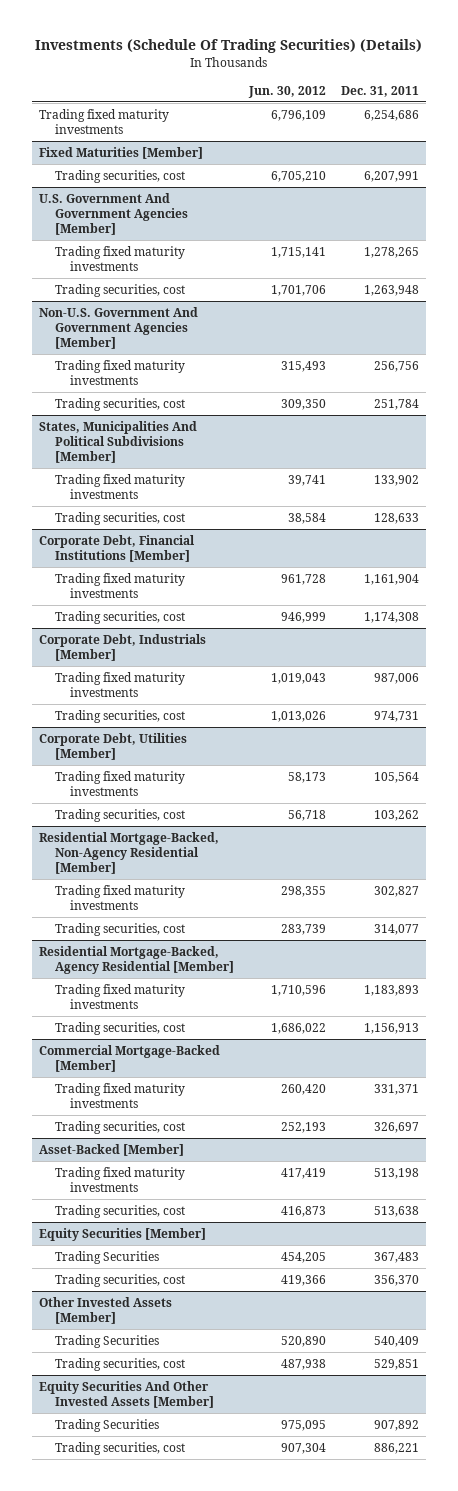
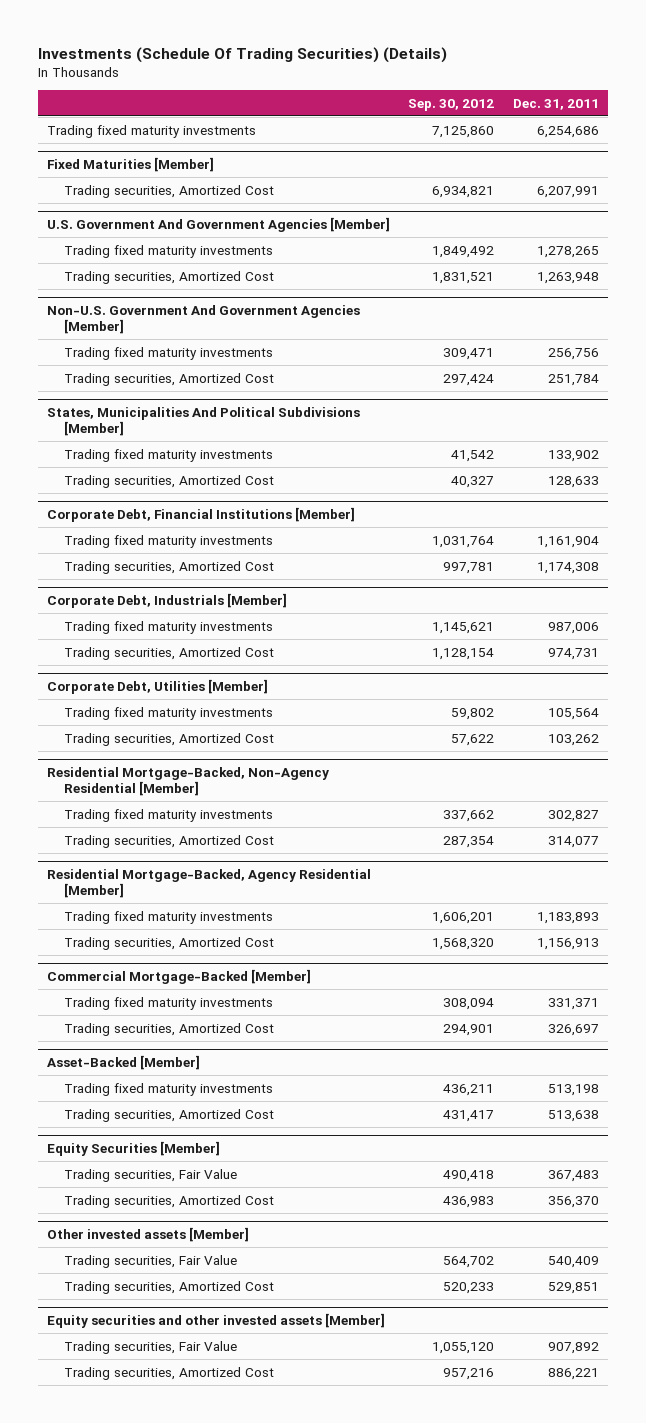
- | Jun. 30, 2012 | Dec. 31, 2011
+ | Sep. 30, 2012 | Dec. 31, 2011
@ Fixed Maturities [Member]
- Trading securities, cost | 6,705,210 | 6,207,991
+ Trading securities, Amortized Cost | 6,934,821 | 6,207,991
@ U.S. Government And Government Agencies [Member]
- Trading securities, cost | 1,701,706 | 1,263,948
+ Trading securities, Amortized Cost | 1,831,521 | 1,263,948
@ Non-U.S. Government And Government Agencies [Member]
- Trading securities, cost | 309,350 | 251,784
+ Trading securities, Amortized Cost | 297,424 | 251,784
@ States, Municipalities And Political Subdivisions [Member]
- Trading securities, cost | 38,584 | 128,633
+ Trading securities, Amortized Cost | 40,327 | 128,633
@ Corporate Debt, Financial Institutions [Member]
- Trading securities, cost | 946,999 | 1,174,308
+ Trading securities, Amortized Cost | 997,781 | 1,174,308
@ Corporate Debt, Industrials [Member]
- Trading securities, cost | 1,013,026 | 974,731
+ Trading securities, Amortized Cost | 1,128,154 | 974,731
@ Corporate Debt, Utilities [Member]
- Trading securities, cost | 56,718 | 103,262
+ Trading securities, Amortized Cost | 57,622 | 103,262
@ Residential Mortgage-Backed, Non-Agency Residential [Member]
- Trading securities, cost | 283,739 | 314,077
+ Trading securities, Amortized Cost | 287,354 | 314,077
@ Residential Mortgage-Backed, Agency Residential [Member]
- Trading securities, cost | 1,686,022 | 1,156,913
+ Trading securities, Amortized Cost | 1,568,320 | 1,156,913
@ Commercial Mortgage-Backed [Member]
- Trading securities, cost | 252,193 | 326,697
+ Trading securities, Amortized Cost | 294,901 | 326,697
@ Asset-Backed [Member]
- Trading securities, cost | 416,873 | 513,638
+ Trading securities, Amortized Cost | 431,417 | 513,638
@ Equity Securities [Member]
- Trading Securities | 454,205 | 367,483
- Trading securities, cost | 419,366 | 356,370
- Other Invested Assets [Member]
- Trading Securities | 520,890 | 540,409
- Trading securities, cost | 487,938 | 529,851
- Equity Securities And Other Invested Assets [Member]
- Trading Securities | 975,095 | 907,892
- Trading securities, cost | 907,304 | 886,221
@ Equity Securities [Member]
+ Trading securities, Fair Value | 490,418 | 367,483
+ Trading securities, Amortized Cost | 436,983 | 356,370
+ Other invested assets [Member]
+ Trading securities, Fair Value | 564,702 | 540,409
+ Trading securities, Amortized Cost | 520,233 | 529,851
+ Equity securities and other invested assets [Member]
+ Trading securities, Fair Value | 1,055,120 | 907,892
+ Trading securities, Amortized Cost | 957,216 | 886,221

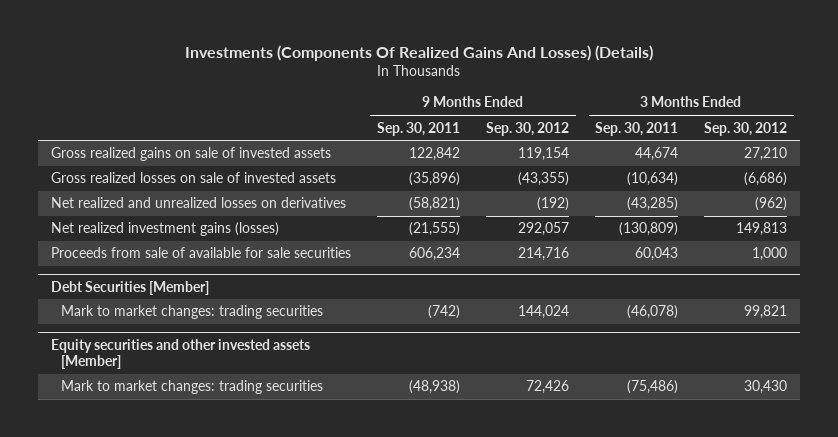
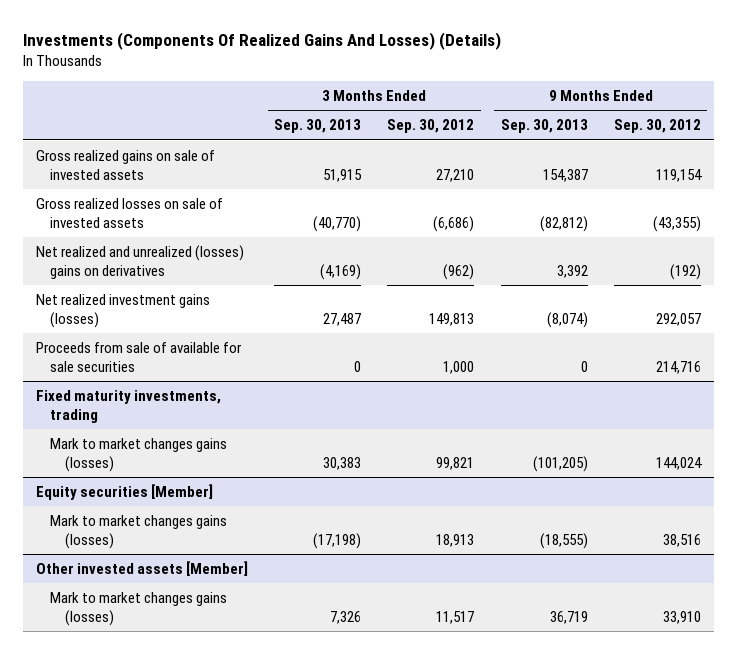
- | 9 Months Ended Sep. 30, 2011 | 9 Months Ended Sep. 30, 2012 | 3 Months Ended Sep. 30, 2011 | 3 Months Ended Sep. 30, 2012
+ | 3 Months Ended Sep. 30, 2013 | 3 Months Ended Sep. 30, 2012 | 9 Months Ended Sep. 30, 2013 | 9 Months Ended Sep. 30, 2012
- Net realized and unrealized losses on derivatives | (58,821) | (192) | (43,285) | (962)
+ Net realized and unrealized (losses) gains on derivatives | (4,169) | (962) | 3,392 | (192)
- Debt Securities [Member]
- Mark to market changes: trading securities | (742) | 144,024 | (46,078) | 99,821
- Equity securities and other invested assets [Member]
- Mark to market changes: trading securities | (48,938) | 72,426 | (75,486) | 30,430
+ Fixed maturity investments, trading
+ Mark to market changes gains (losses) | 30,383 | 99,821 | (101,205) | 144,024
+ Equity securities [Member]
+ Mark to market changes gains (losses) | (17,198) | 18,913 | (18,555) | 38,516
+ Other invested assets [Member]
+ Mark to market changes gains (losses) | 7,326 | 11,517 | 36,719 | 33,910

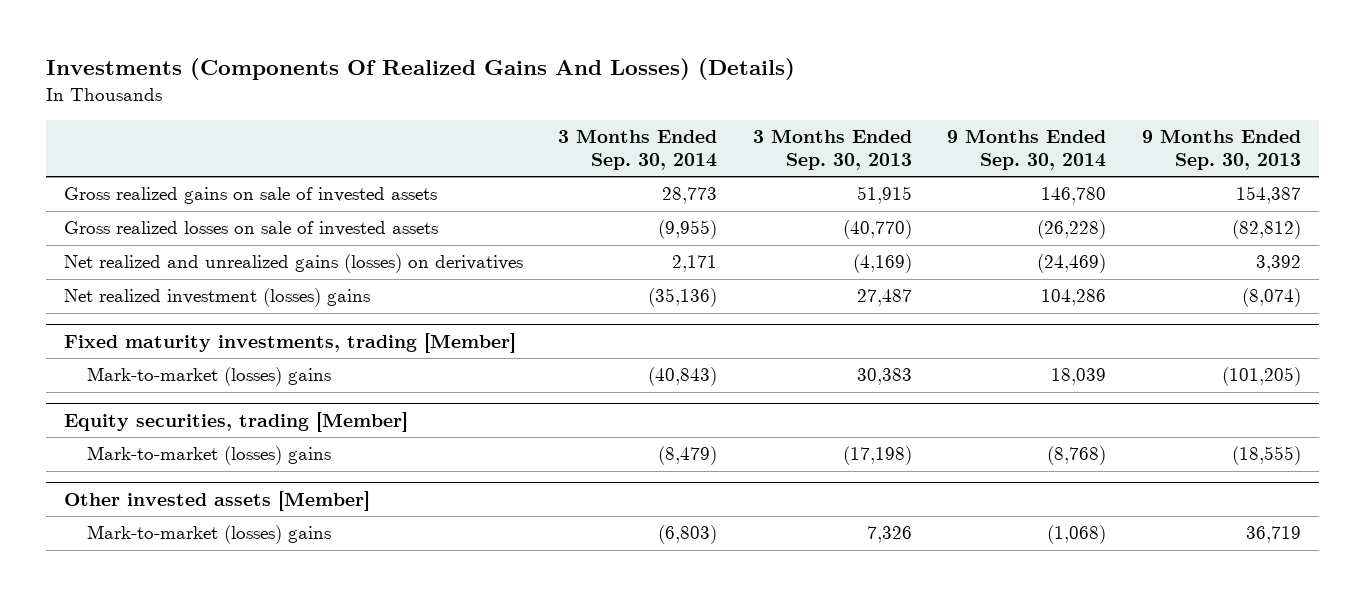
- | 3 Months Ended Sep. 30, 2013 | 3 Months Ended Sep. 30, 2012 | 9 Months Ended Sep. 30, 2013 | 9 Months Ended Sep. 30, 2012
+ | 3 Months Ended Sep. 30, 2014 | 3 Months Ended Sep. 30, 2013 | 9 Months Ended Sep. 30, 2014 | 9 Months Ended Sep. 30, 2013
- Net realized and unrealized (losses) gains on derivatives | (4,169) | (962) | 3,392 | (192)
- Net realized investment gains (losses) | 27,487 | 149,813 | (8,074) | 292,057
- Proceeds from sale of available for sale securities | 0 | 1,000 | 0 | 214,716
- Fixed maturity investments, trading
- Mark to market changes gains (losses) | 30,383 | 99,821 | (101,205) | 144,024
- Equity securities [Member]
- Mark to market changes gains (losses) | (17,198) | 18,913 | (18,555) | 38,516
+ Net realized and unrealized gains (losses) on derivatives | 2,171 | (4,169) | (24,469) | 3,392
+ Net realized investment (losses) gains | (35,136) | 27,487 | 104,286 | (8,074)
+ Fixed maturity investments, trading [Member]
+ Mark-to-market (losses) gains | (40,843) | 30,383 | 18,039 | (101,205)
+ Equity securities, trading [Member]
+ Mark-to-market (losses) gains | (8,479) | (17,198) | (8,768) | (18,555)
@ Other invested assets [Member]
- Mark to market changes gains (losses) | 7,326 | 11,517 | 36,719 | 33,910
+ Mark-to-market (losses) gains | (6,803) | 7,326 | (1,068) | 36,719

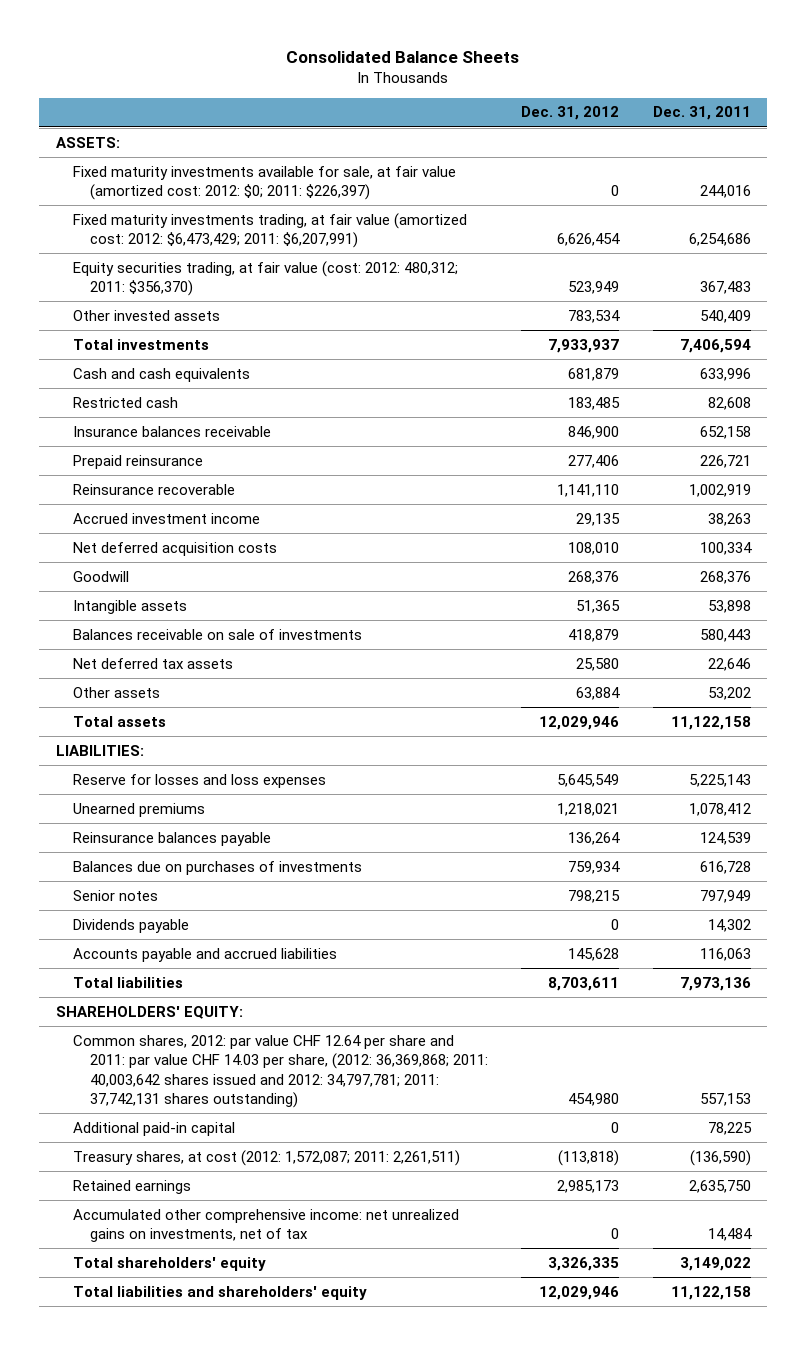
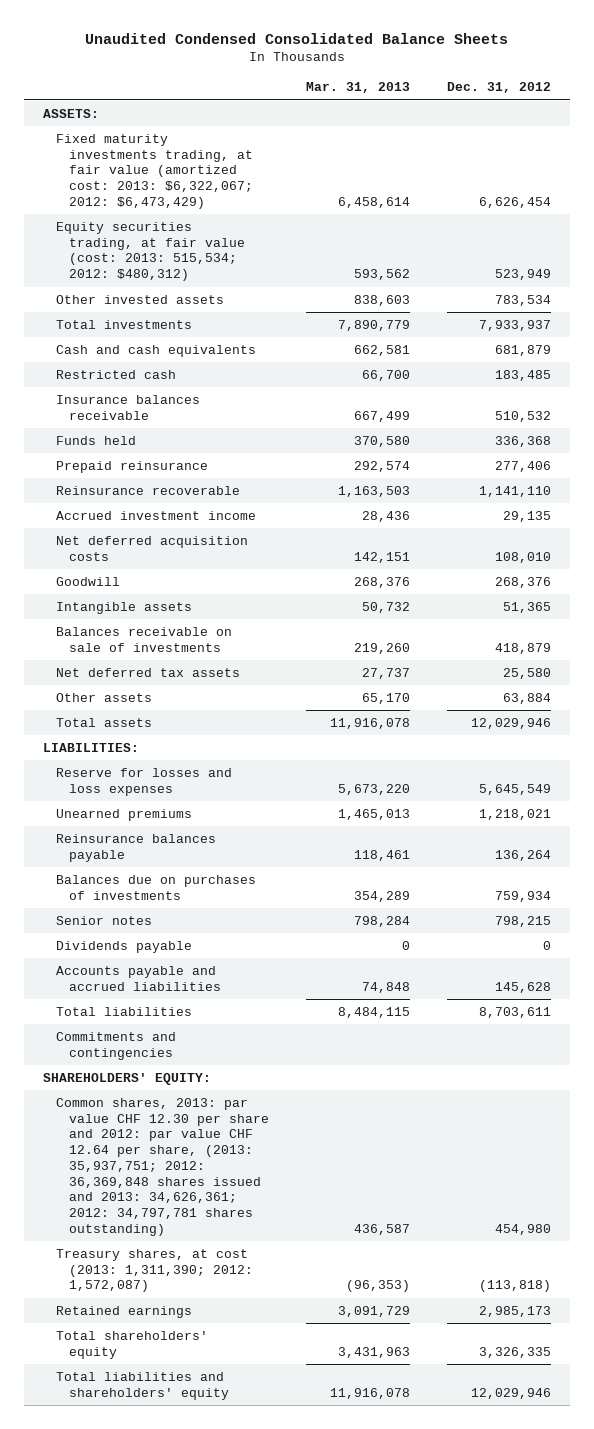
- Consolidated Balance Sheets
+ Unaudited Condensed Consolidated Balance Sheets
- | Dec. 31, 2012 | Dec. 31, 2011
+ | Mar. 31, 2013 | Dec. 31, 2012
- Fixed maturity investments available for sale, at fair value (amortized cost: 2012: $0; 2011: $226,397) | 0 | 244,016
- Fixed maturity investments trading, at fair value (amortized cost: 2012: $6,473,429; 2011: $6,207,991) | 6,626,454 | 6,254,686
- Equity securities trading, at fair value (cost: 2012: 480,312; 2011: $356,370) | 523,949 | 367,483
+ Fixed maturity investments trading, at fair value (amortized cost: 2013: $6,322,067; 2012: $6,473,429) | 6,458,614 | 6,626,454
+ Equity securities trading, at fair value (cost: 2013: 515,534; 2012: $480,312) | 593,562 | 523,949
- Insurance balances receivable | 846,900 | 652,158
+ Insurance balances receivable | 667,499 | 510,532
+ Funds held | 370,580 | 336,368
+ Commitments and contingencies
- Common shares, 2012: par value CHF 12.64 per share and 2011: par value CHF 14.03 per share, (2012: 36,369,868; 2011: 40,003,642 shares issued and 2012: 34,797,781; 2011: 37,742,131 shares outstanding) | 454,980 | 557,153
- Additional paid-in capital | 0 | 78,225
- Treasury shares, at cost (2012: 1,572,087; 2011: 2,261,511) | (113,818) | (136,590)
+ Common shares, 2013: par value CHF 12.30 per share and 2012: par value CHF 12.64 per share, (2013: 35,937,751; 2012: 36,369,848 shares issued and 2013: 34,626,361; 2012: 34,797,781 shares outstanding) | 436,587 | 454,980
+ Treasury shares, at cost (2013: 1,311,390; 2012: 1,572,087) | (96,353) | (113,818)
- Accumulated other comprehensive income: net unrealized gains on investments, net of tax | 0 | 14,484

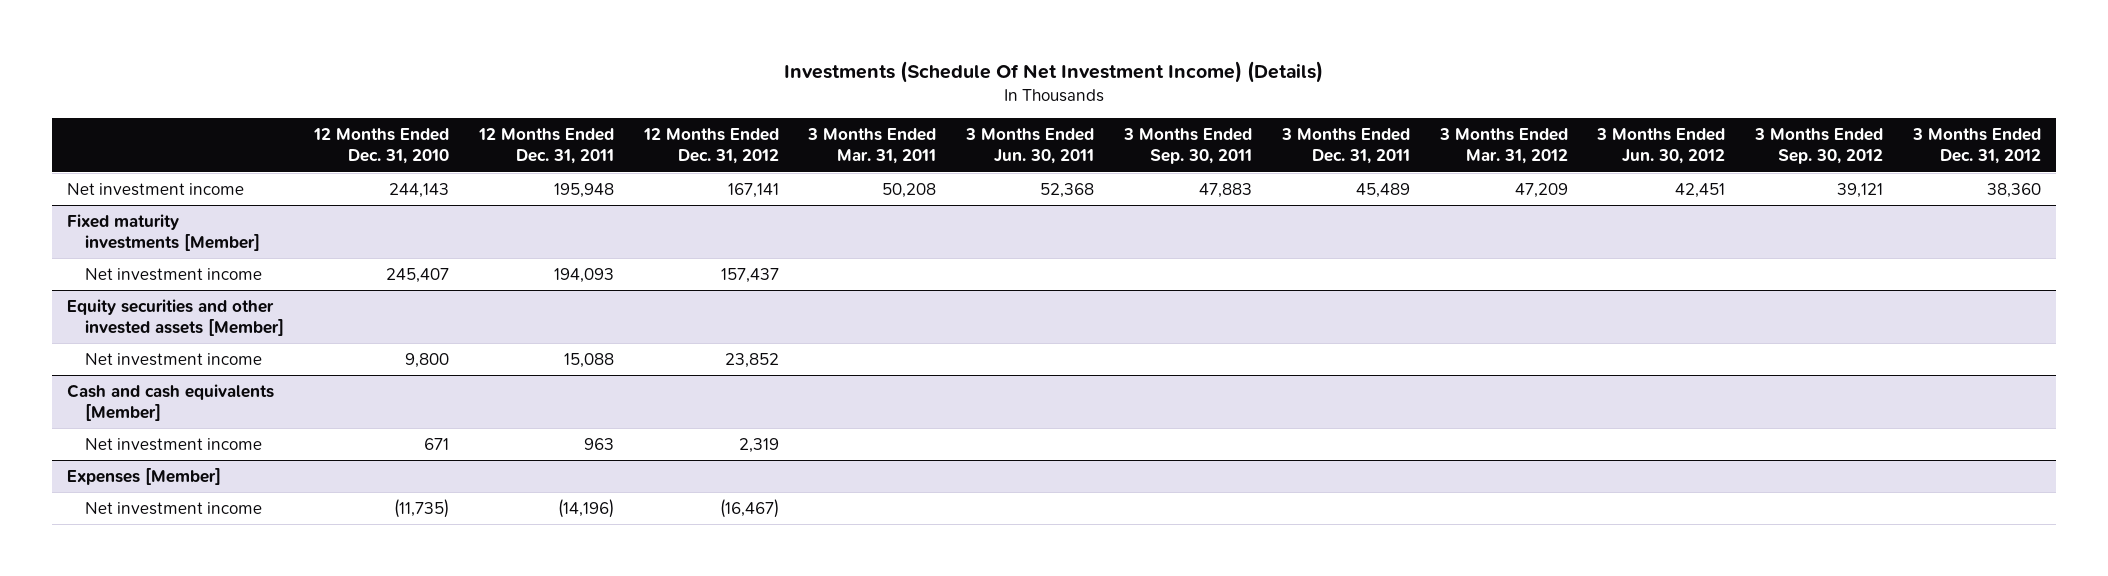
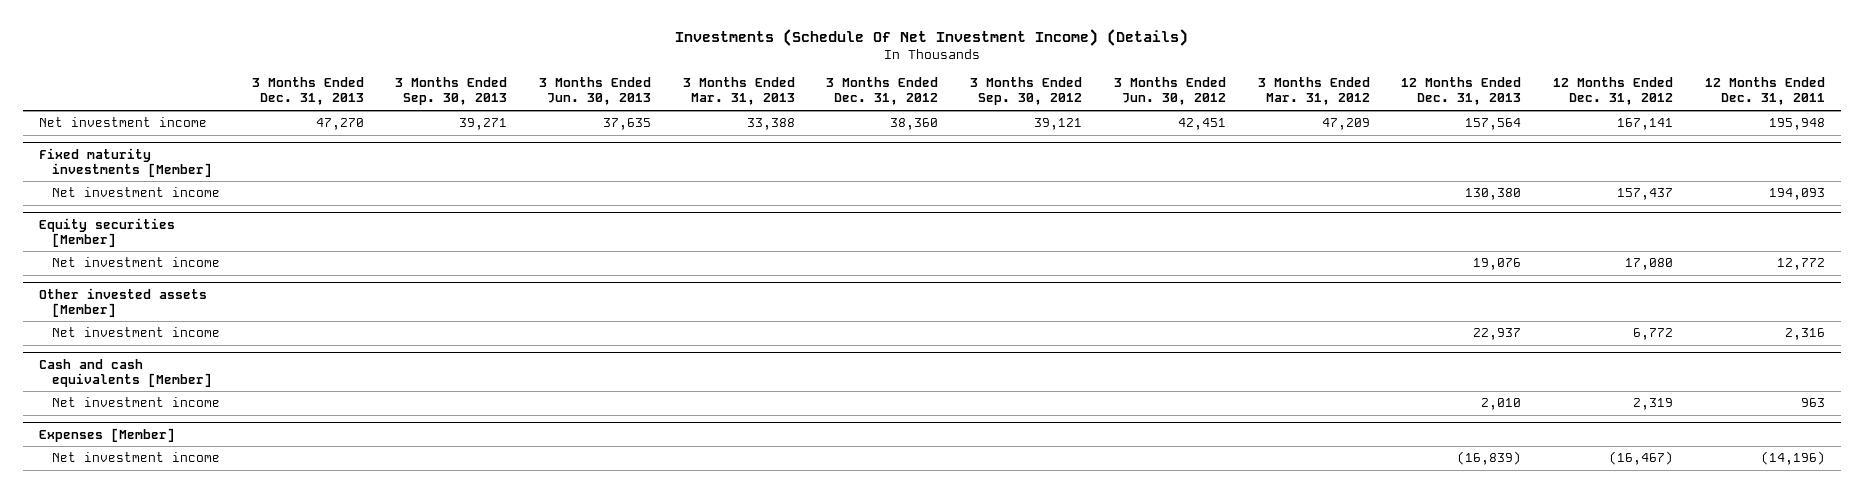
- | 12 Months Ended Dec. 31, 2010 | 12 Months Ended Dec. 31, 2011 | 12 Months Ended Dec. 31, 2012 | 3 Months Ended Mar. 31, 2011 | 3 Months Ended Jun. 30, 2011 | 3 Months Ended Sep. 30, 2011 | 3 Months Ended Dec. 31, 2011 | 3 Months Ended Mar. 31, 2012 | 3 Months Ended Jun. 30, 2012 | 3 Months Ended Sep. 30, 2012 | 3 Months Ended Dec. 31, 2012
+ | 3 Months Ended Dec. 31, 2013 | 3 Months Ended Sep. 30, 2013 | 3 Months Ended Jun. 30, 2013 | 3 Months Ended Mar. 31, 2013 | 3 Months Ended Dec. 31, 2012 | 3 Months Ended Sep. 30, 2012 | 3 Months Ended Jun. 30, 2012 | 3 Months Ended Mar. 31, 2012 | 12 Months Ended Dec. 31, 2013 | 12 Months Ended Dec. 31, 2012 | 12 Months Ended Dec. 31, 2011
- Equity securities and other invested assets [Member]
- Net investment income | 9,800 | 15,088 | 23,852 | | | | | | | |
+ Equity securities [Member]
+ Net investment income | | | | | | | | | 19,076 | 17,080 | 12,772
+ Other invested assets [Member]
+ Net investment income | | | | | | | | | 22,937 | 6,772 | 2,316

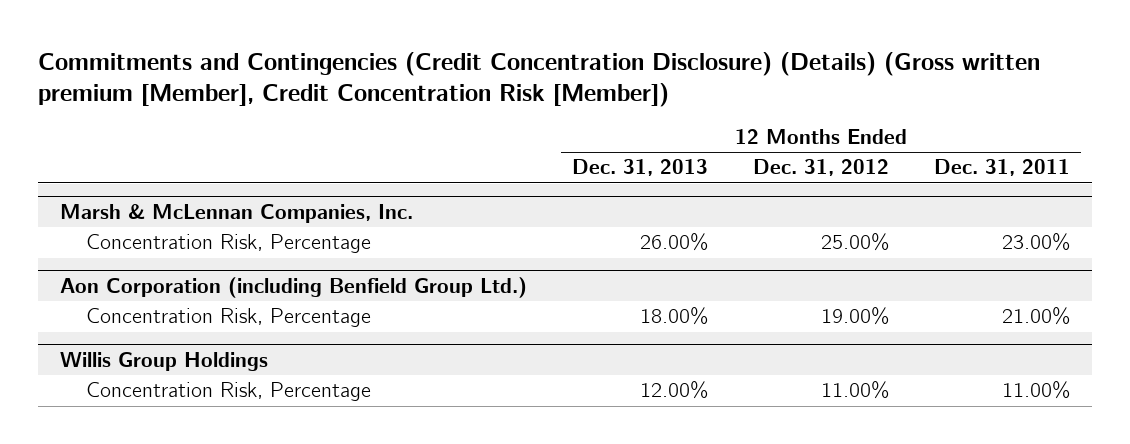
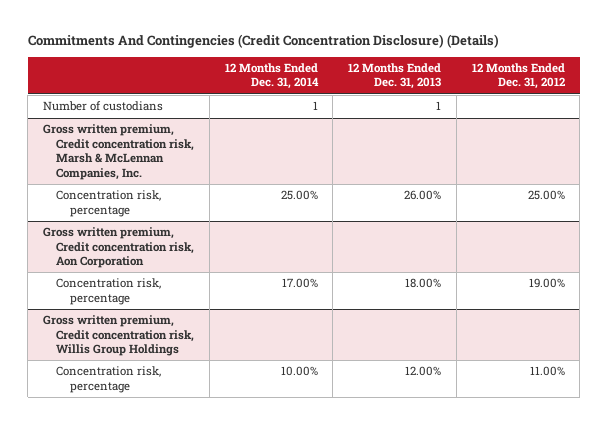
- Commitments and Contingencies (Credit Concentration Disclosure) (Details) (Gross written premium [Member], Credit Concentration Risk [Member])
+ Commitments And Contingencies (Credit Concentration Disclosure) (Details)
- | 12 Months Ended Dec. 31, 2013 | 12 Months Ended Dec. 31, 2012 | 12 Months Ended Dec. 31, 2011
+ | 12 Months Ended Dec. 31, 2014 | 12 Months Ended Dec. 31, 2013 | 12 Months Ended Dec. 31, 2012
- Marsh & McLennan Companies, Inc.
- Concentration Risk, Percentage | 26.00% | 25.00% | 23.00%
- Aon Corporation (including Benfield Group Ltd.)
- Concentration Risk, Percentage | 18.00% | 19.00% | 21.00%
- Willis Group Holdings
- Concentration Risk, Percentage | 12.00% | 11.00% | 11.00%
+ Number of custodians | 1 | 1 |
+ Gross written premium, Credit concentration risk, Marsh & McLennan Companies, Inc.
+ Concentration risk, percentage | 25.00% | 26.00% | 25.00%
+ Gross written premium, Credit concentration risk, Aon Corporation
+ Concentration risk, percentage | 17.00% | 18.00% | 19.00%
+ Gross written premium, Credit concentration risk, Willis Group Holdings
+ Concentration risk, percentage | 10.00% | 12.00% | 11.00%

